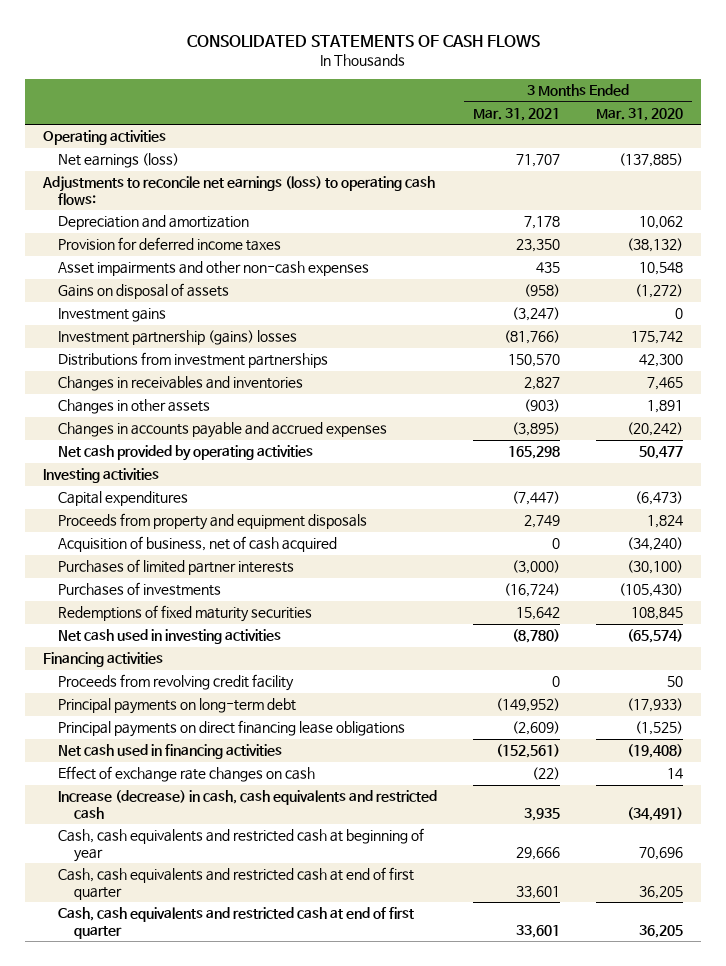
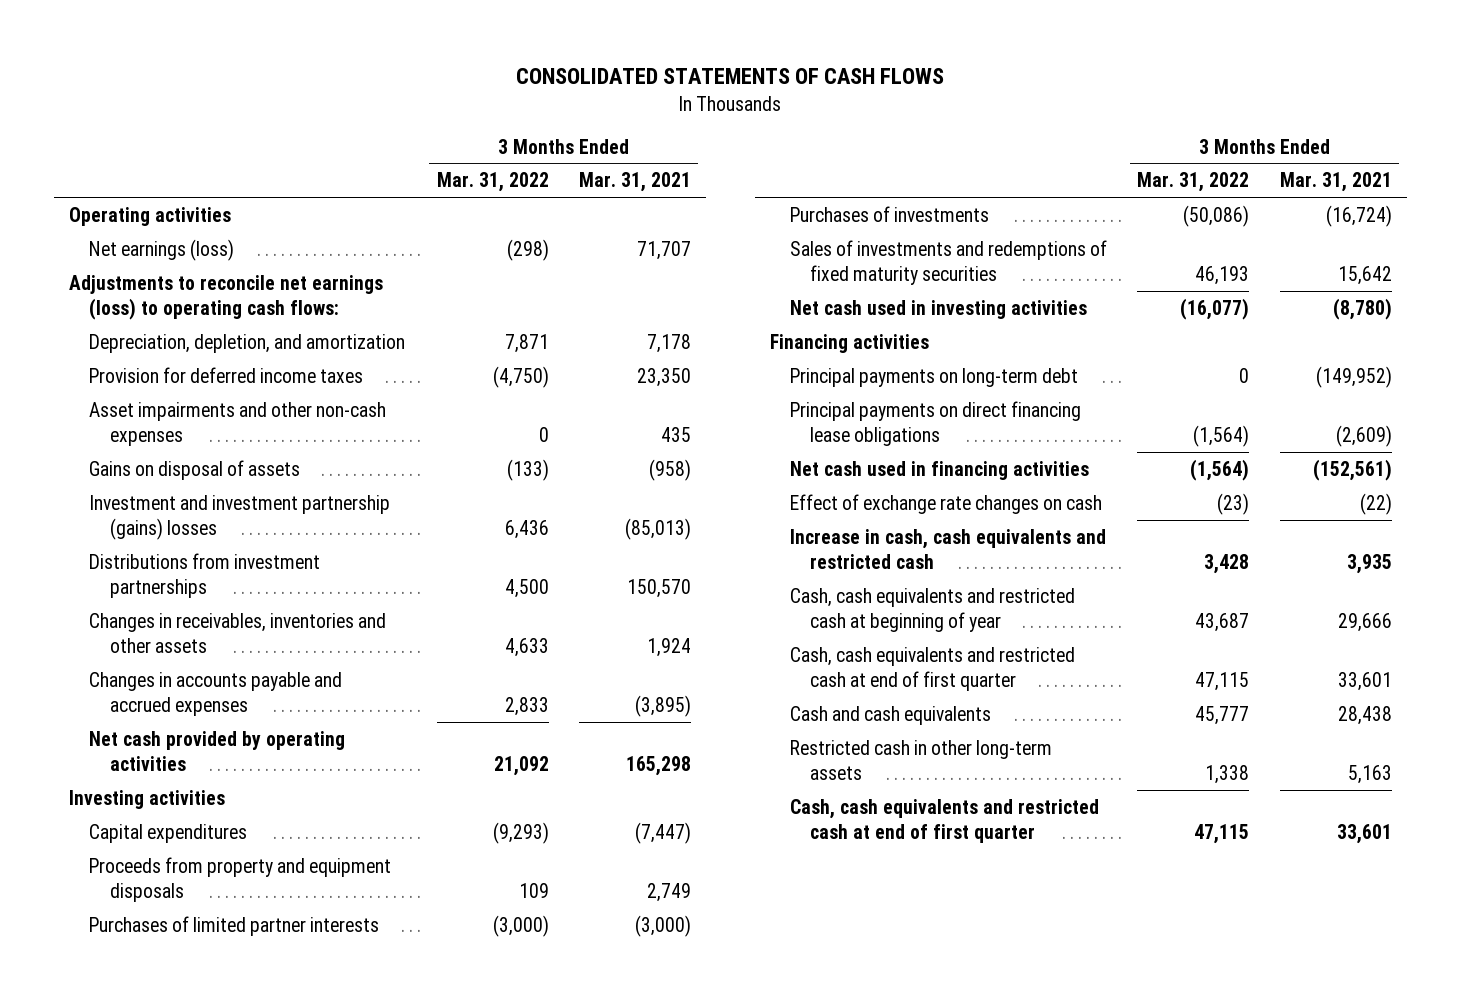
- | 3 Months Ended Mar. 31, 2021 | 3 Months Ended Mar. 31, 2020
+ | 3 Months Ended Mar. 31, 2022 | 3 Months Ended Mar. 31, 2021
- Depreciation and amortization | 7,178 | 10,062
+ Depreciation, depletion, and amortization | 7,871 | 7,178
- Investment gains | (3,247) | 0
- Investment partnership (gains) losses | (81,766) | 175,742
+ Investment and investment partnership (gains) losses | 6,436 | (85,013)
- Changes in receivables and inventories | 2,827 | 7,465
- Changes in other assets | (903) | 1,891
+ Changes in receivables, inventories and other assets | 4,633 | 1,924
- Acquisition of business, net of cash acquired | 0 | (34,240)
- Redemptions of fixed maturity securities | 15,642 | 108,845
+ Sales of investments and redemptions of fixed maturity securities | 46,193 | 15,642
- Proceeds from revolving credit facility | 0 | 50
- Increase (decrease) in cash, cash equivalents and restricted cash | 3,935 | (34,491)
+ Increase in cash, cash equivalents and restricted cash | 3,428 | 3,935
+ Cash and cash equivalents | 45,777 | 28,438
+ Restricted cash in other long-term assets | 1,338 | 5,163

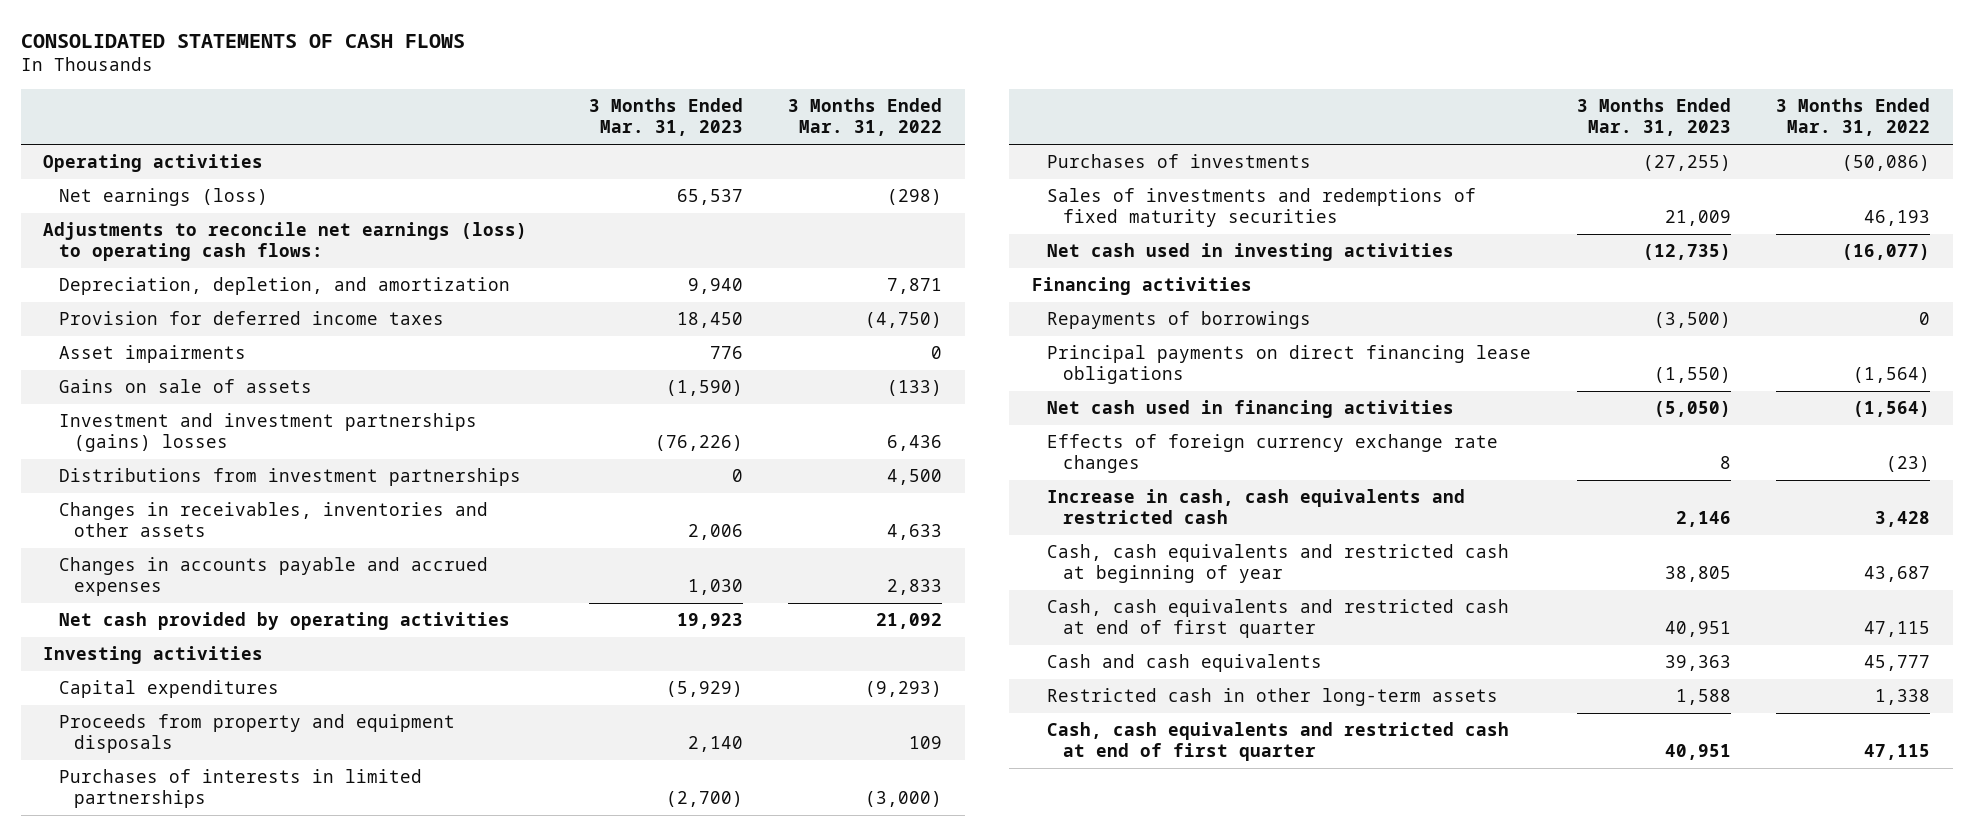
- | 3 Months Ended Mar. 31, 2022 | 3 Months Ended Mar. 31, 2021
+ | 3 Months Ended Mar. 31, 2023 | 3 Months Ended Mar. 31, 2022
- Asset impairments and other non-cash expenses | 0 | 435
- Gains on disposal of assets | (133) | (958)
- Investment and investment partnership (gains) losses | 6,436 | (85,013)
+ Asset impairments | 776 | 0
+ Gains on sale of assets | (1,590) | (133)
+ Investment and investment partnerships (gains) losses | (76,226) | 6,436
- Purchases of limited partner interests | (3,000) | (3,000)
+ Purchases of interests in limited partnerships | (2,700) | (3,000)
- Principal payments on long-term debt | 0 | (149,952)
+ Repayments of borrowings | (3,500) | 0
- Effect of exchange rate changes on cash | (23) | (22)
+ Effects of foreign currency exchange rate changes | 8 | (23)

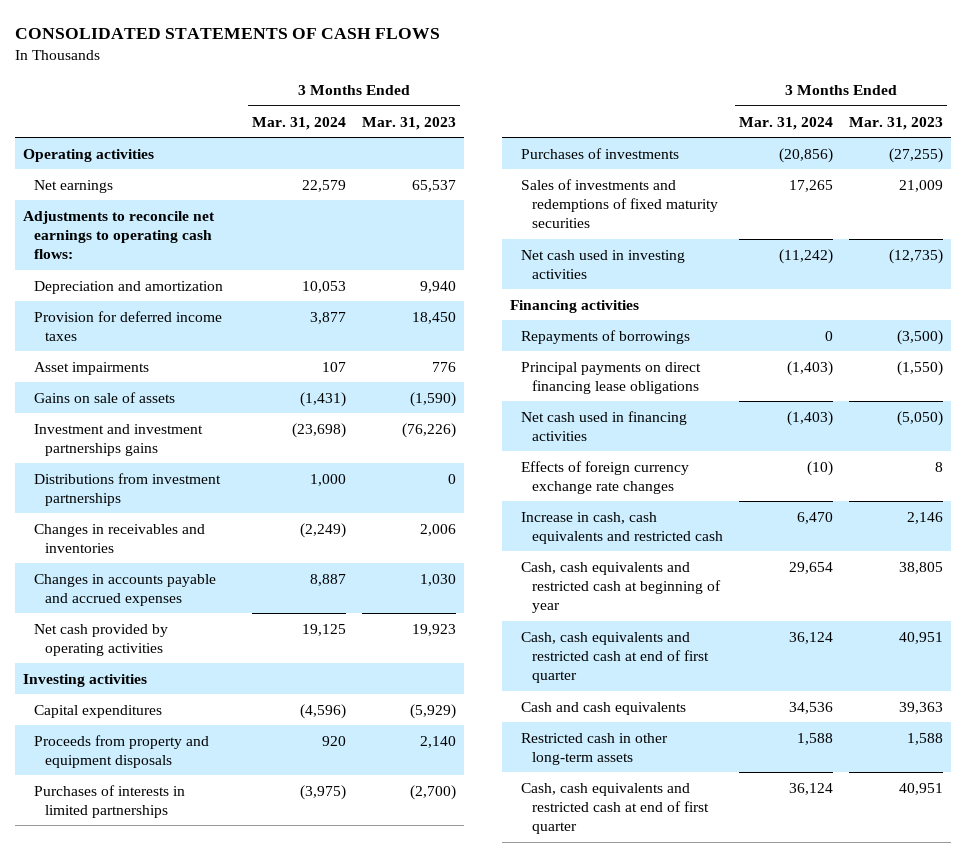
- | 3 Months Ended Mar. 31, 2023 | 3 Months Ended Mar. 31, 2022
+ | 3 Months Ended Mar. 31, 2024 | 3 Months Ended Mar. 31, 2023
- Net earnings (loss) | 65,537 | (298)
- Adjustments to reconcile net earnings (loss) to operating cash flows:
- Depreciation, depletion, and amortization | 9,940 | 7,871
+ Net earnings | 22,579 | 65,537
+ Adjustments to reconcile net earnings to operating cash flows:
+ Depreciation and amortization | 10,053 | 9,940
- Investment and investment partnerships (gains) losses | (76,226) | 6,436
+ Investment and investment partnerships gains | (23,698) | (76,226)
- Changes in receivables, inventories and other assets | 2,006 | 4,633
+ Changes in receivables and inventories | (2,249) | 2,006

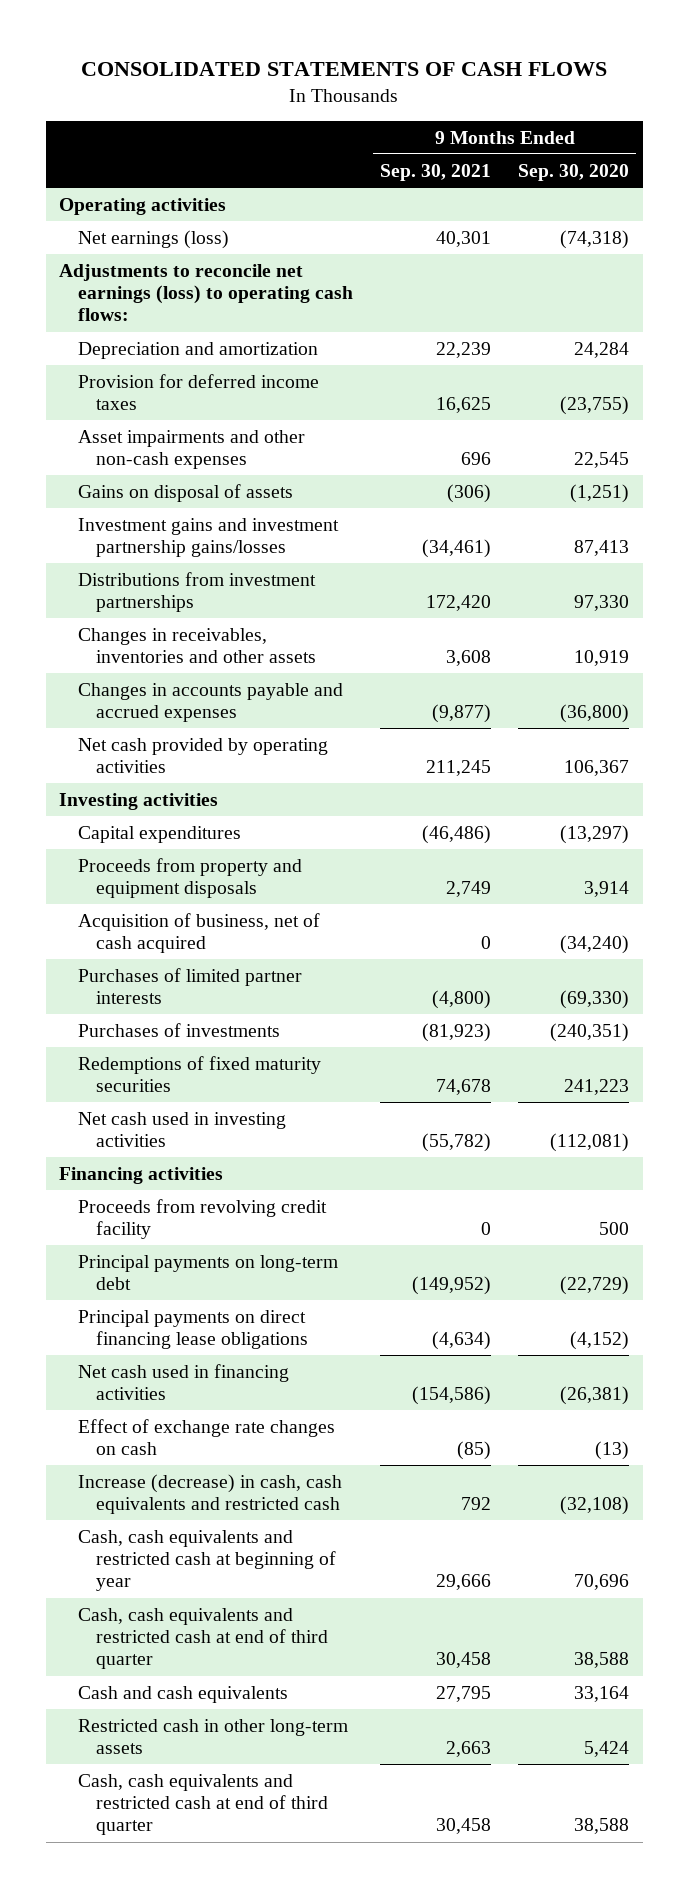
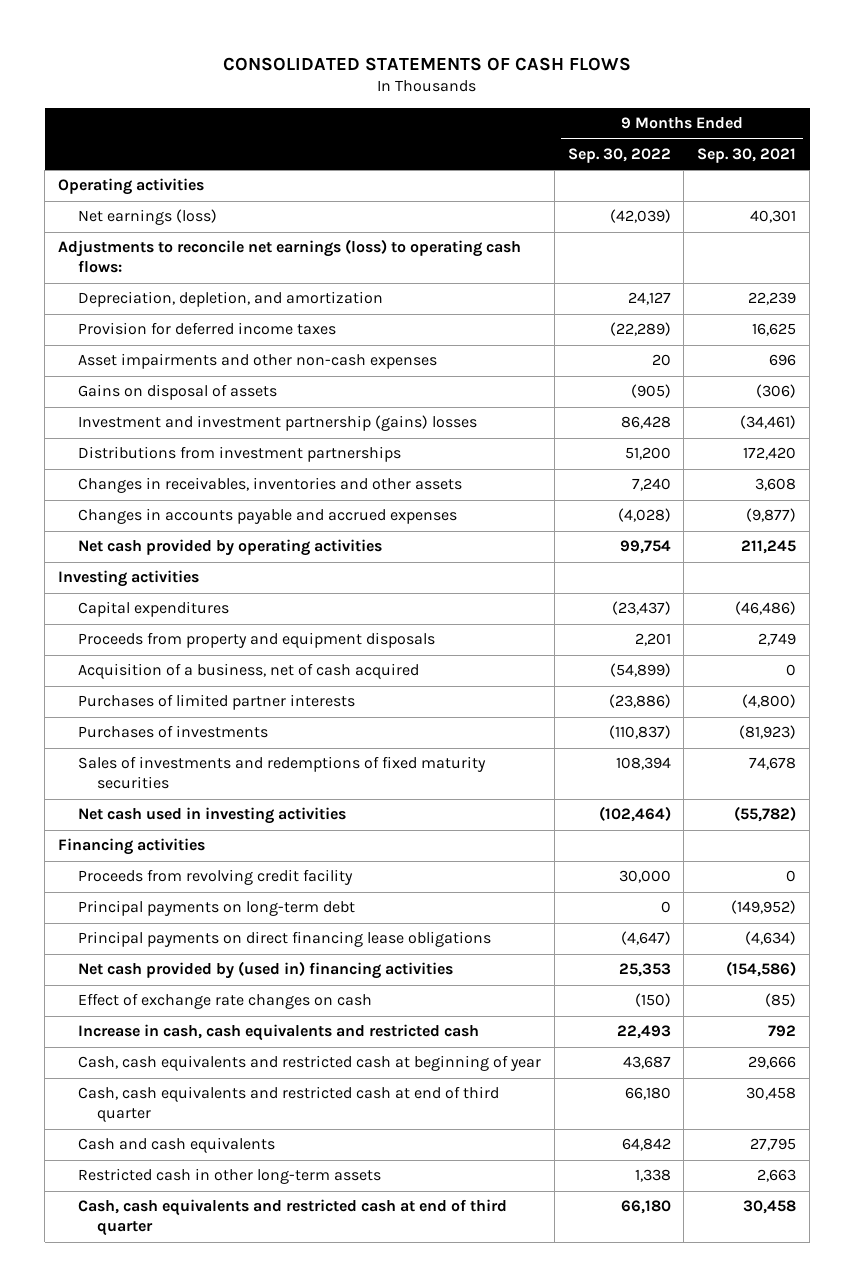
- | 9 Months Ended Sep. 30, 2021 | 9 Months Ended Sep. 30, 2020
+ | 9 Months Ended Sep. 30, 2022 | 9 Months Ended Sep. 30, 2021
- Depreciation and amortization | 22,239 | 24,284
+ Depreciation, depletion, and amortization | 24,127 | 22,239
- Investment gains and investment partnership gains/losses | (34,461) | 87,413
+ Investment and investment partnership (gains) losses | 86,428 | (34,461)
- Acquisition of business, net of cash acquired | 0 | (34,240)
+ Acquisition of a business, net of cash acquired | (54,899) | 0
- Redemptions of fixed maturity securities | 74,678 | 241,223
+ Sales of investments and redemptions of fixed maturity securities | 108,394 | 74,678
- Net cash used in financing activities | (154,586) | (26,381)
+ Net cash provided by (used in) financing activities | 25,353 | (154,586)
- Increase (decrease) in cash, cash equivalents and restricted cash | 792 | (32,108)
+ Increase in cash, cash equivalents and restricted cash | 22,493 | 792

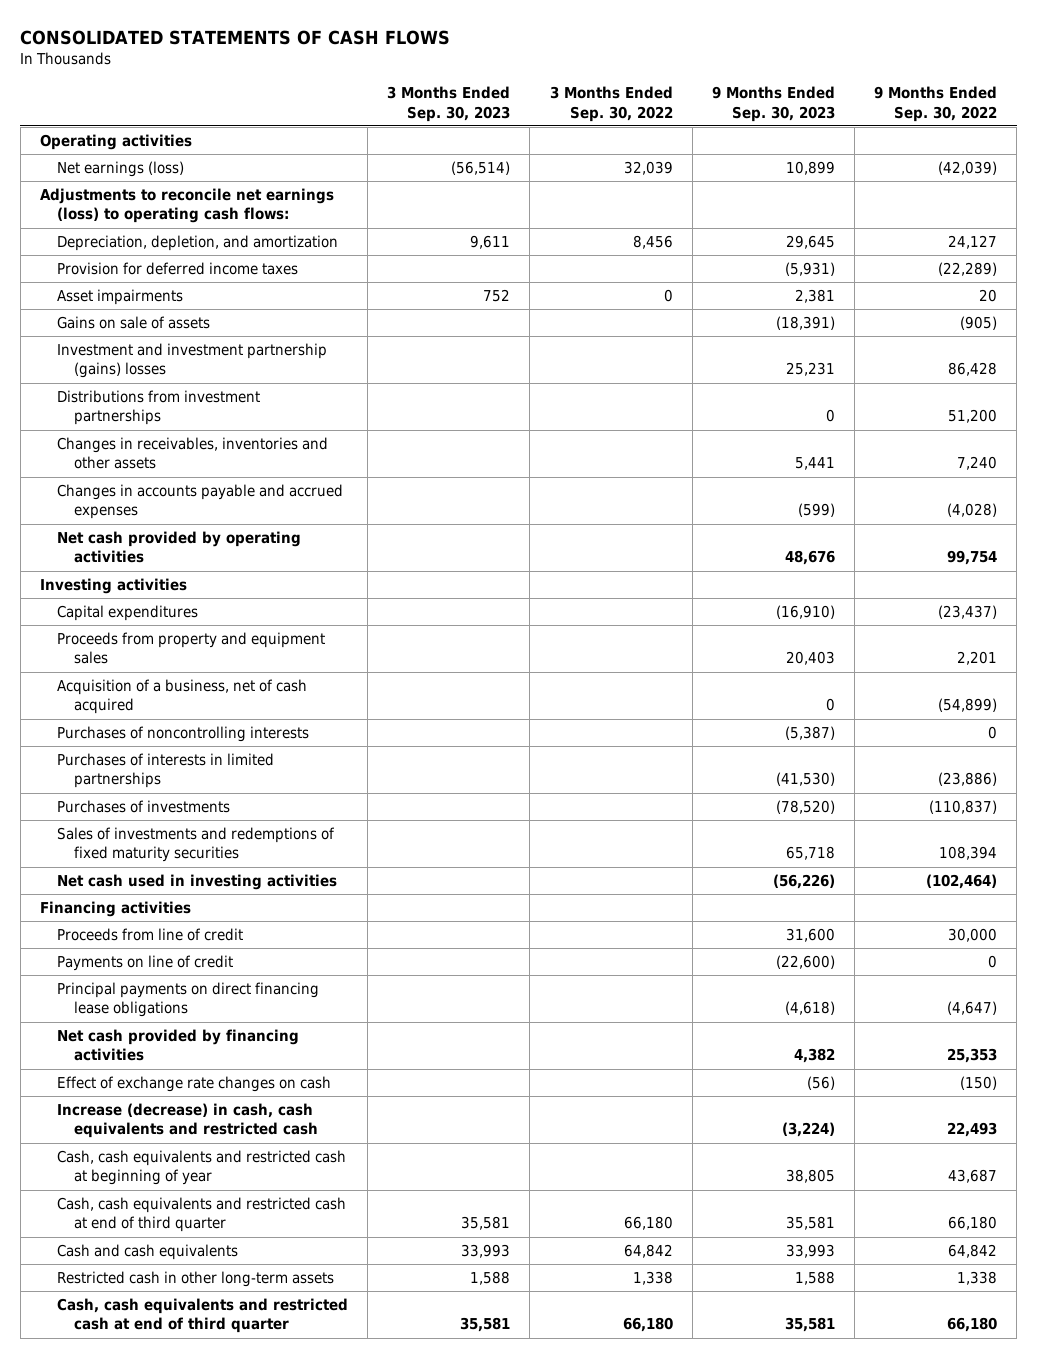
- | 9 Months Ended Sep. 30, 2022 | 9 Months Ended Sep. 30, 2021
+ | 3 Months Ended Sep. 30, 2023 | 3 Months Ended Sep. 30, 2022 | 9 Months Ended Sep. 30, 2023 | 9 Months Ended Sep. 30, 2022
- Asset impairments and other non-cash expenses | 20 | 696
- Gains on disposal of assets | (905) | (306)
+ Asset impairments | 752 | 0 | 2,381 | 20
+ Gains on sale of assets | | | (18,391) | (905)
- Proceeds from property and equipment disposals | 2,201 | 2,749
+ Proceeds from property and equipment sales | | | 20,403 | 2,201
- Purchases of limited partner interests | (23,886) | (4,800)
+ Purchases of noncontrolling interests | | | (5,387) | 0
+ Purchases of interests in limited partnerships | | | (41,530) | (23,886)
- Proceeds from revolving credit facility | 30,000 | 0
- Principal payments on long-term debt | 0 | (149,952)
+ Proceeds from line of credit | | | 31,600 | 30,000
+ Payments on line of credit | | | (22,600) | 0
- Net cash provided by (used in) financing activities | 25,353 | (154,586)
+ Net cash provided by financing activities | | | 4,382 | 25,353
- Increase in cash, cash equivalents and restricted cash | 22,493 | 792
+ Increase (decrease) in cash, cash equivalents and restricted cash | | | (3,224) | 22,493

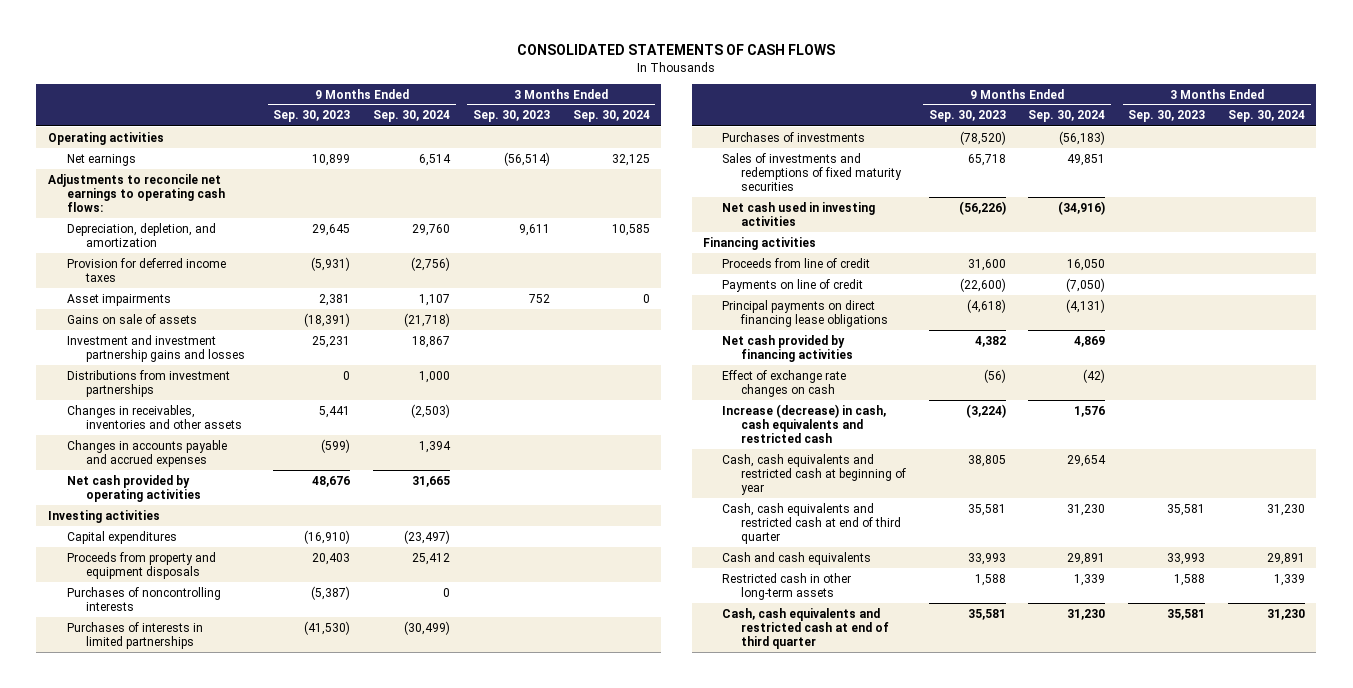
- | 3 Months Ended Sep. 30, 2023 | 3 Months Ended Sep. 30, 2022 | 9 Months Ended Sep. 30, 2023 | 9 Months Ended Sep. 30, 2022
+ | 9 Months Ended Sep. 30, 2023 | 9 Months Ended Sep. 30, 2024 | 3 Months Ended Sep. 30, 2023 | 3 Months Ended Sep. 30, 2024
- Net earnings (loss) | (56,514) | 32,039 | 10,899 | (42,039)
- Adjustments to reconcile net earnings (loss) to operating cash flows:
+ Net earnings | 10,899 | 6,514 | (56,514) | 32,125
+ Adjustments to reconcile net earnings to operating cash flows:
- Investment and investment partnership (gains) losses | | | 25,231 | 86,428
+ Investment and investment partnership gains and losses | 25,231 | 18,867 | |
- Proceeds from property and equipment sales | | | 20,403 | 2,201
- Acquisition of a business, net of cash acquired | | | 0 | (54,899)
+ Proceeds from property and equipment disposals | 20,403 | 25,412 | |

